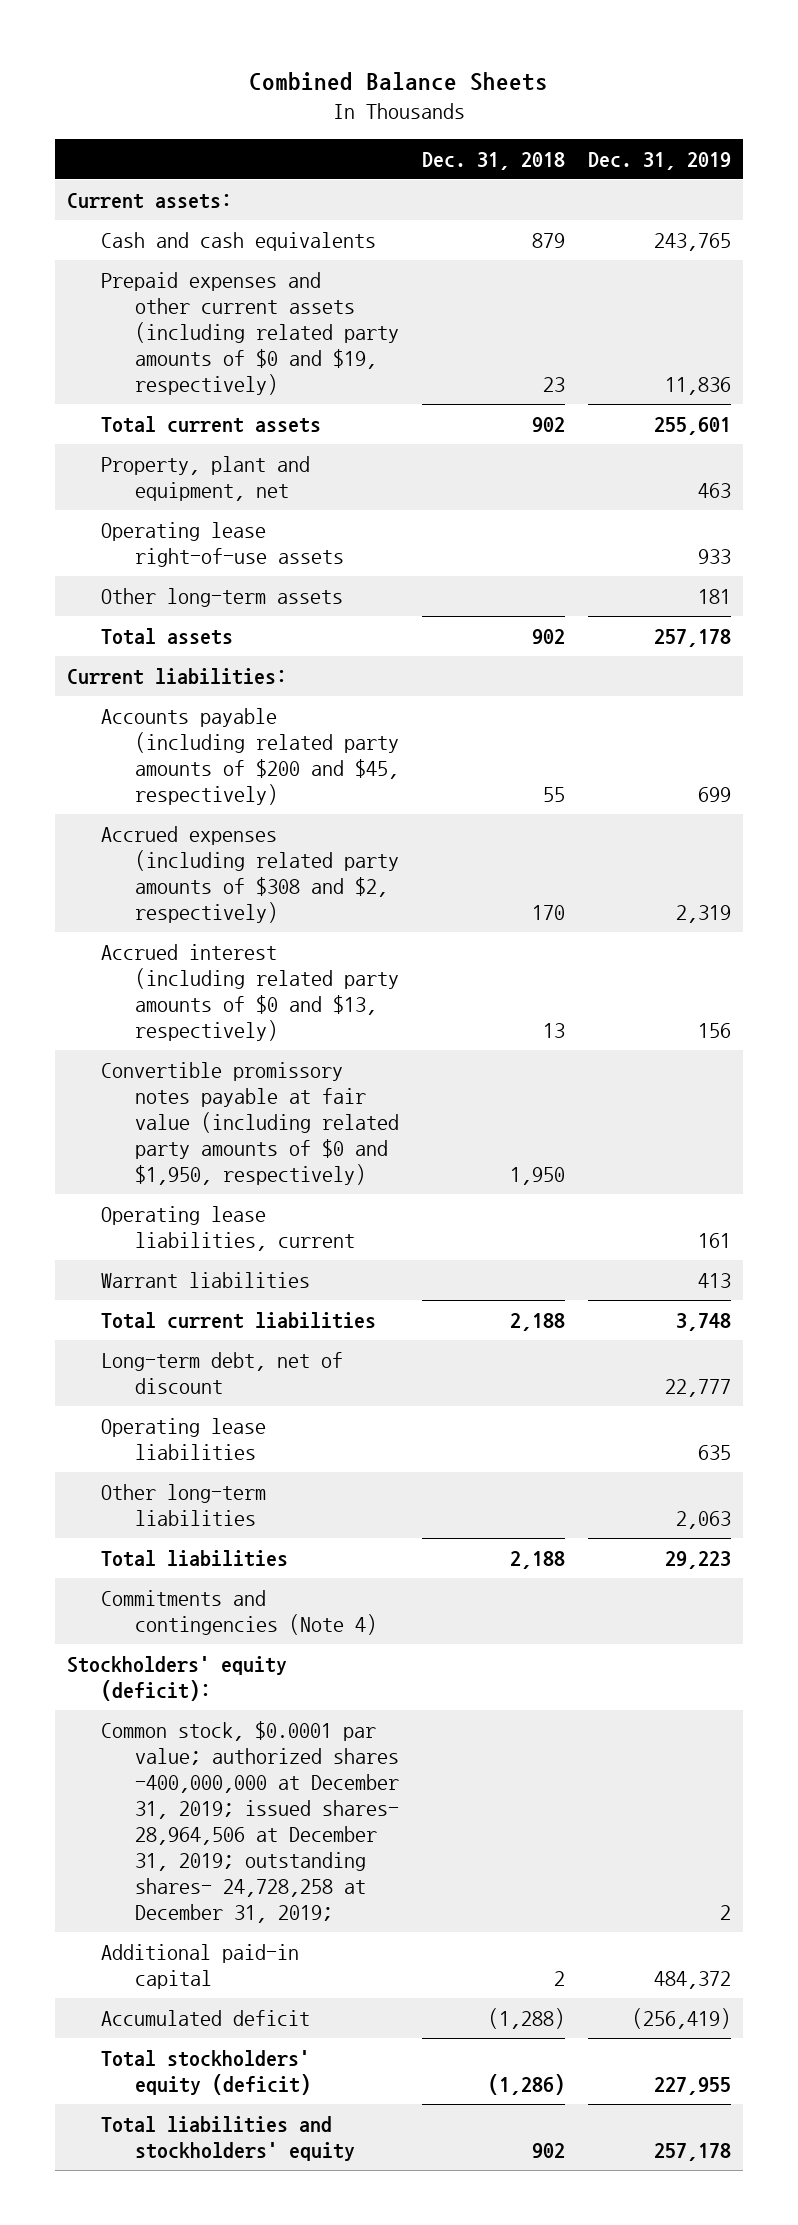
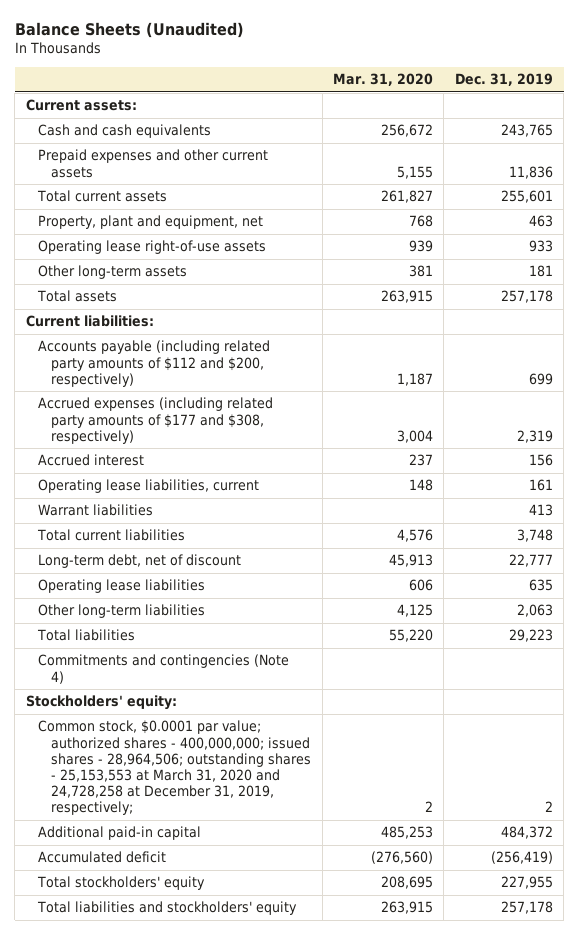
- Combined Balance Sheets
+ Balance Sheets (Unaudited)
- | Dec. 31, 2018 | Dec. 31, 2019
+ | Mar. 31, 2020 | Dec. 31, 2019
- Prepaid expenses and other current assets (including related party amounts of $0 and $19, respectively) | 23 | 11,836
+ Prepaid expenses and other current assets | 5,155 | 11,836
- Accounts payable (including related party amounts of $200 and $45, respectively) | 55 | 699
- Accrued expenses (including related party amounts of $308 and $2, respectively) | 170 | 2,319
- Accrued interest (including related party amounts of $0 and $13, respectively) | 13 | 156
- Convertible promissory notes payable at fair value (including related party amounts of $0 and $1,950, respectively) | 1,950 |
+ Accounts payable (including related party amounts of $112 and $200, respectively) | 1,187 | 699
+ Accrued expenses (including related party amounts of $177 and $308, respectively) | 3,004 | 2,319
+ Accrued interest | 237 | 156
- Stockholders' equity (deficit):
- Common stock, $0.0001 par value; authorized shares -400,000,000 at December 31, 2019; issued shares- 28,964,506 at December 31, 2019; outstanding shares- 24,728,258 at December 31, 2019; | | 2
+ Stockholders' equity:
+ Common stock, $0.0001 par value; authorized shares - 400,000,000; issued shares - 28,964,506; outstanding shares - 25,153,553 at March 31, 2020 and 24,728,258 at December 31, 2019, respectively; | 2 | 2
- Total stockholders' equity (deficit) | (1,286) | 227,955
+ Total stockholders' equity | 208,695 | 227,955

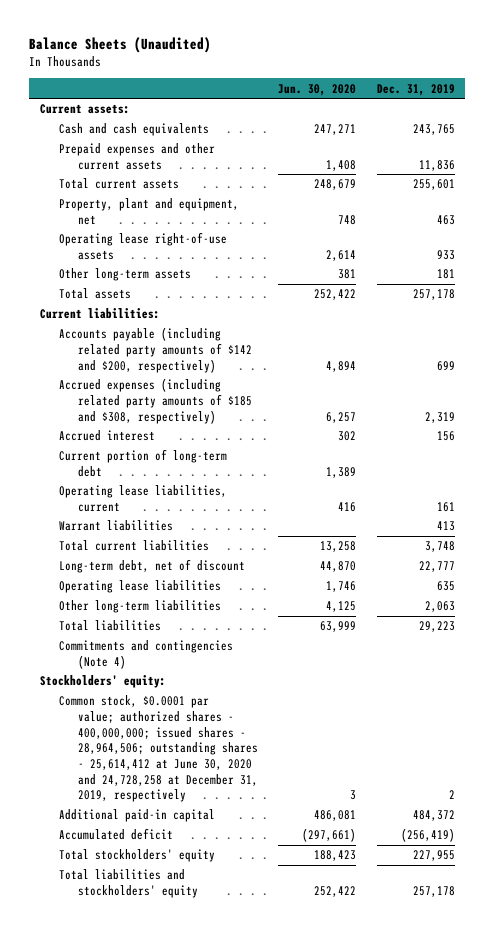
- | Mar. 31, 2020 | Dec. 31, 2019
+ | Jun. 30, 2020 | Dec. 31, 2019
- Accounts payable (including related party amounts of $112 and $200, respectively) | 1,187 | 699
- Accrued expenses (including related party amounts of $177 and $308, respectively) | 3,004 | 2,319
+ Accounts payable (including related party amounts of $142 and $200, respectively) | 4,894 | 699
+ Accrued expenses (including related party amounts of $185 and $308, respectively) | 6,257 | 2,319
+ Current portion of long-term debt | 1,389 |
- Common stock, $0.0001 par value; authorized shares - 400,000,000; issued shares - 28,964,506; outstanding shares - 25,153,553 at March 31, 2020 and 24,728,258 at December 31, 2019, respectively; | 2 | 2
+ Common stock, $0.0001 par value; authorized shares - 400,000,000; issued shares - 28,964,506; outstanding shares - 25,614,412 at June 30, 2020 and 24,728,258 at December 31, 2019, respectively | 3 | 2

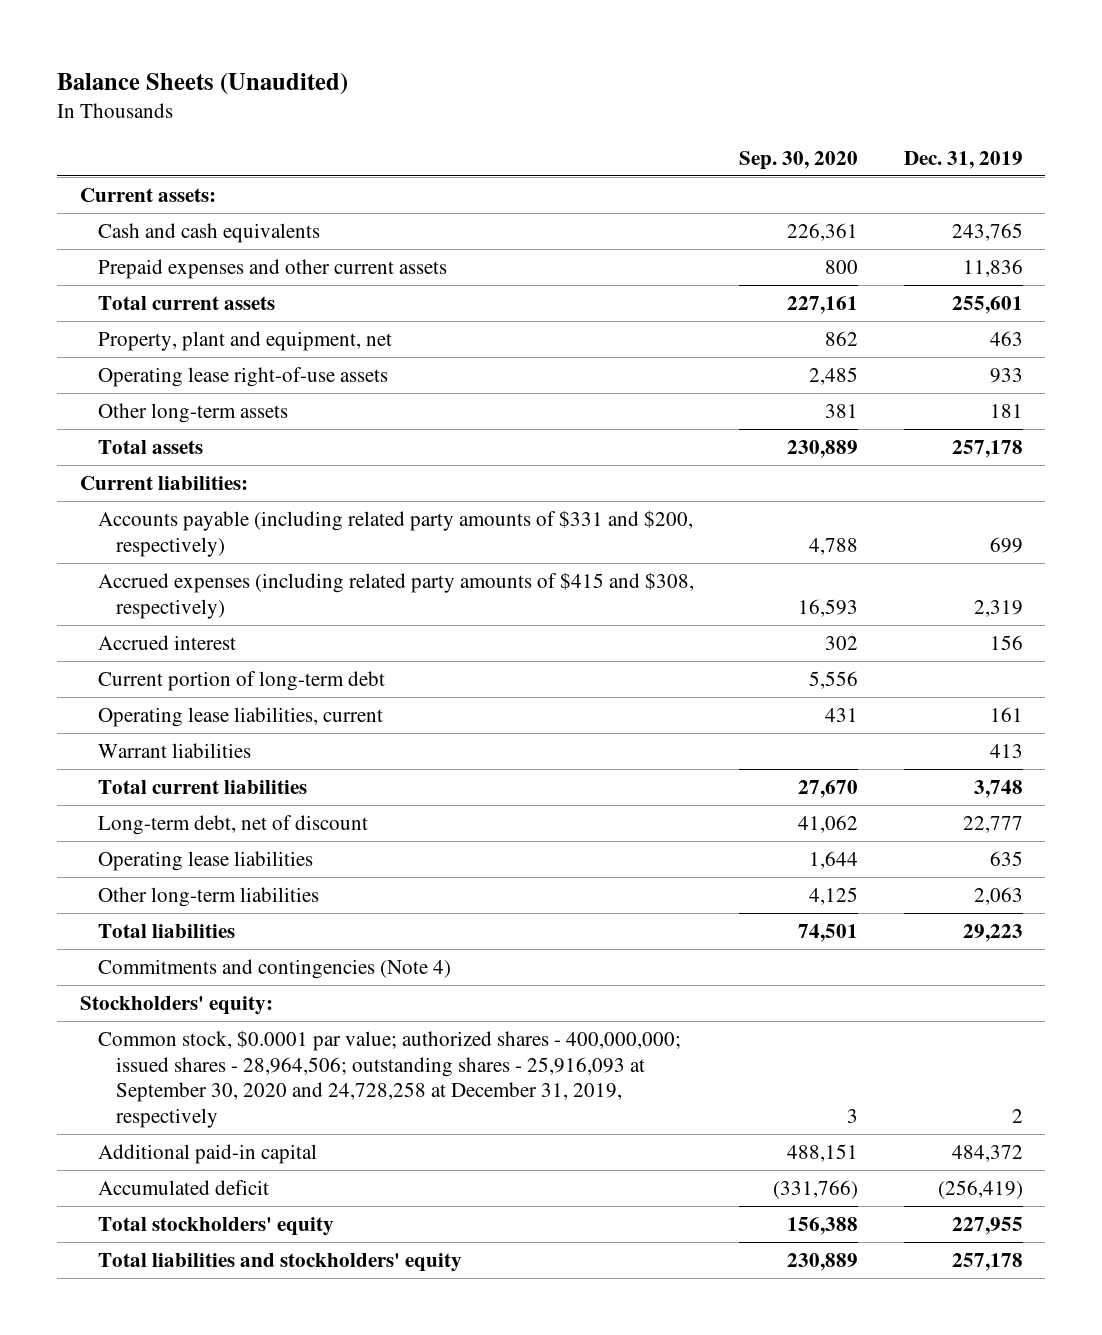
- | Jun. 30, 2020 | Dec. 31, 2019
+ | Sep. 30, 2020 | Dec. 31, 2019
- Accounts payable (including related party amounts of $142 and $200, respectively) | 4,894 | 699
- Accrued expenses (including related party amounts of $185 and $308, respectively) | 6,257 | 2,319
+ Accounts payable (including related party amounts of $331 and $200, respectively) | 4,788 | 699
+ Accrued expenses (including related party amounts of $415 and $308, respectively) | 16,593 | 2,319
- Common stock, $0.0001 par value; authorized shares - 400,000,000; issued shares - 28,964,506; outstanding shares - 25,614,412 at June 30, 2020 and 24,728,258 at December 31, 2019, respectively | 3 | 2
+ Common stock, $0.0001 par value; authorized shares - 400,000,000; issued shares - 28,964,506; outstanding shares - 25,916,093 at September 30, 2020 and 24,728,258 at December 31, 2019, respectively | 3 | 2

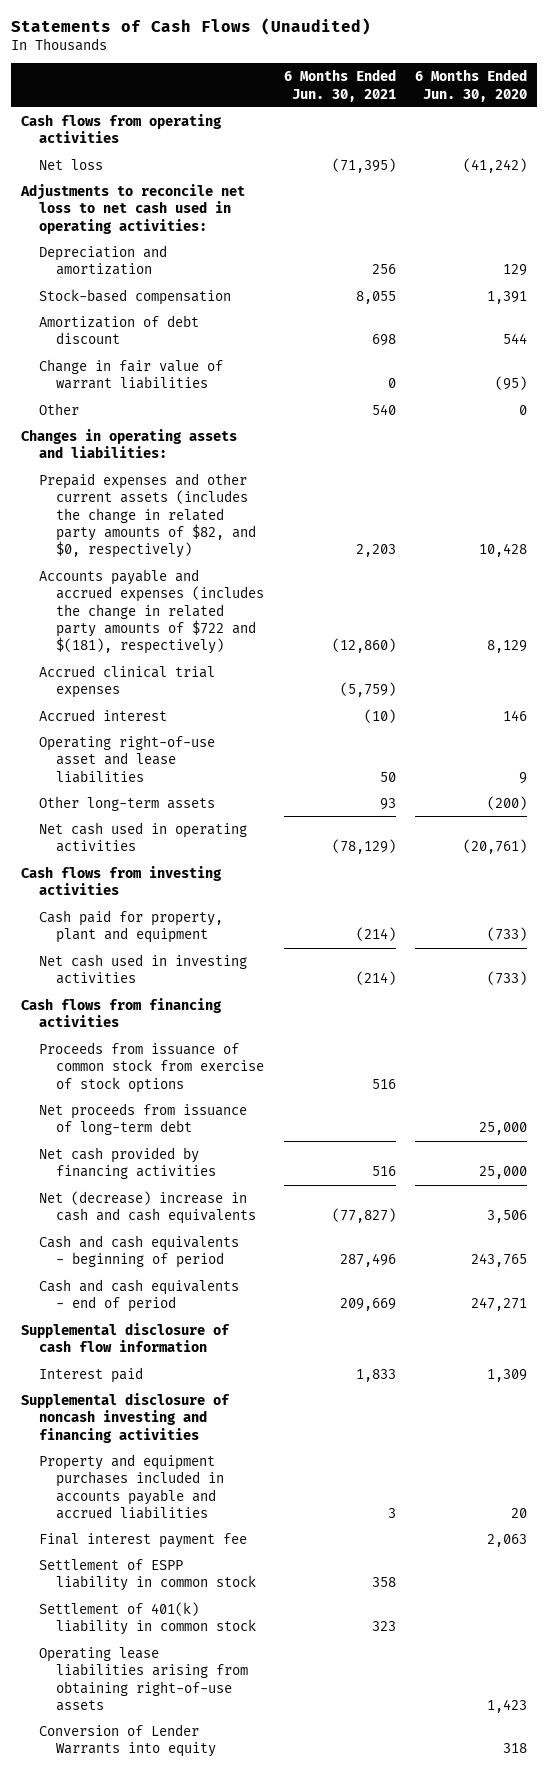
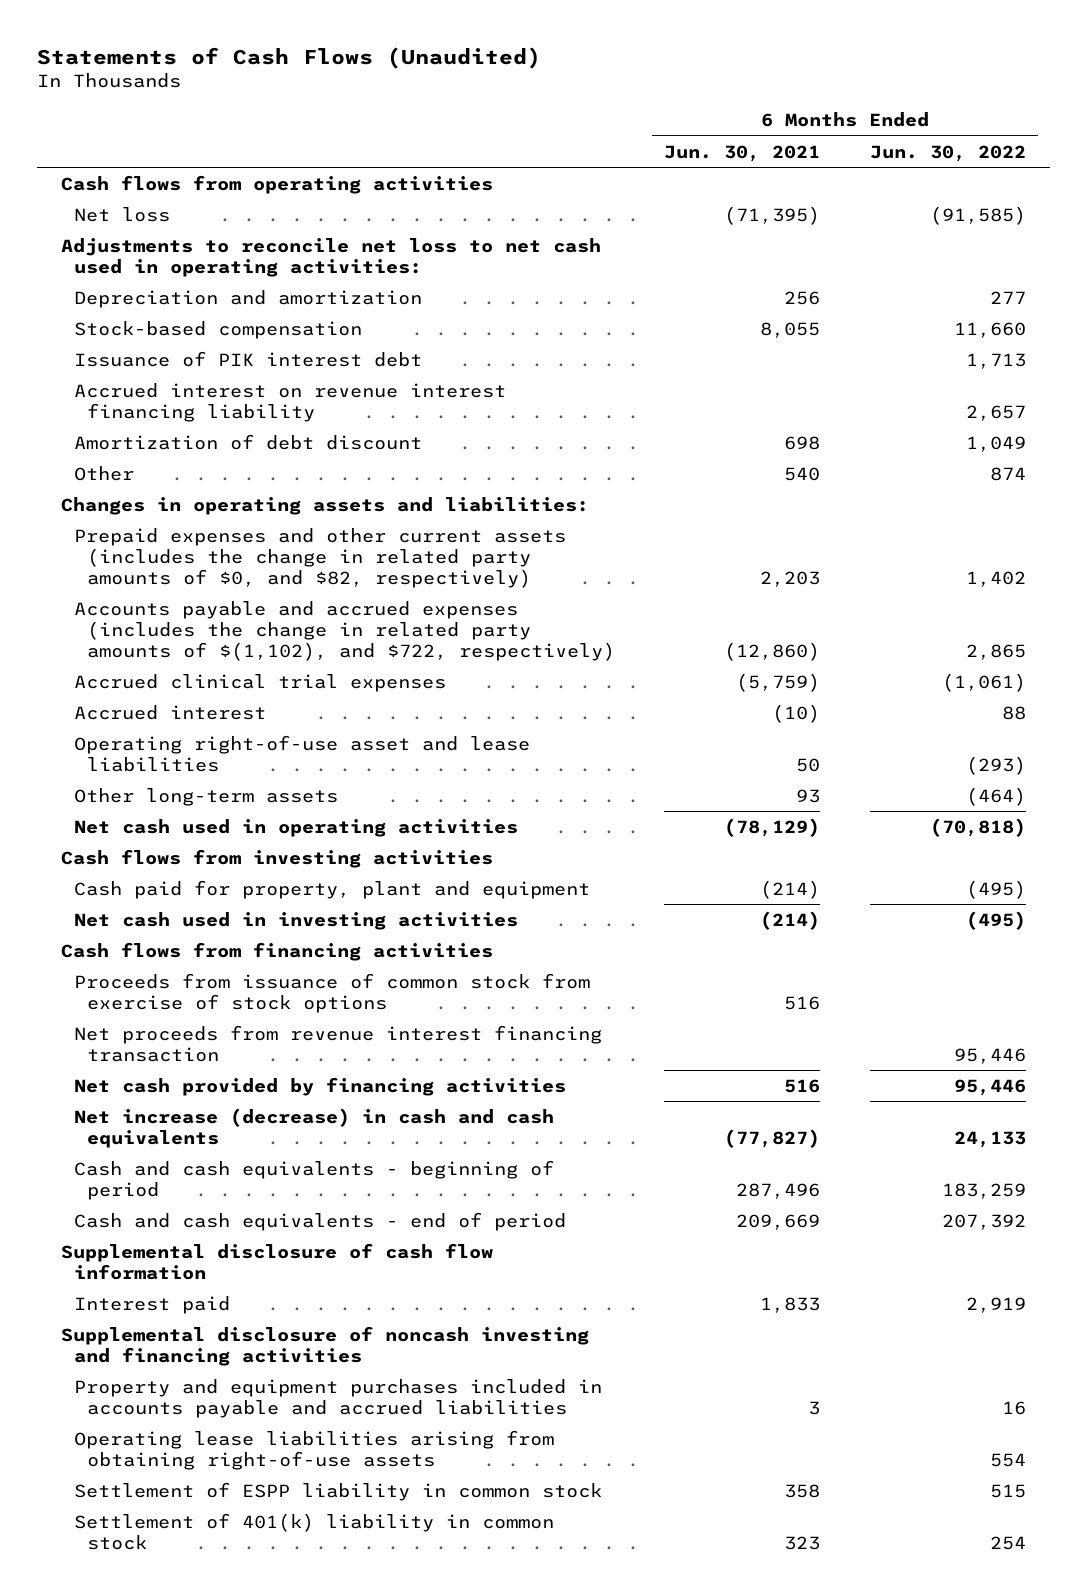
- | 6 Months Ended Jun. 30, 2021 | 6 Months Ended Jun. 30, 2020
+ | 6 Months Ended Jun. 30, 2021 | 6 Months Ended Jun. 30, 2022
+ Issuance of PIK interest debt | | 1,713
+ Accrued interest on revenue interest financing liability | | 2,657
- Change in fair value of warrant liabilities | 0 | (95)
- Prepaid expenses and other current assets (includes the change in related party amounts of $82, and $0, respectively) | 2,203 | 10,428
- Accounts payable and accrued expenses (includes the change in related party amounts of $722 and $(181), respectively) | (12,860) | 8,129
+ Prepaid expenses and other current assets (includes the change in related party amounts of $0, and $82, respectively) | 2,203 | 1,402
+ Accounts payable and accrued expenses (includes the change in related party amounts of $(1,102), and $722, respectively) | (12,860) | 2,865
- Net proceeds from issuance of long-term debt | | 25,000
+ Net proceeds from revenue interest financing transaction | | 95,446
- Net (decrease) increase in cash and cash equivalents | (77,827) | 3,506
+ Net increase (decrease) in cash and cash equivalents | (77,827) | 24,133
- Final interest payment fee | | 2,063
moved up: Operating lease liabilities arising from obtaining right-of-use assets | | 554
- Conversion of Lender Warrants into equity | | 318

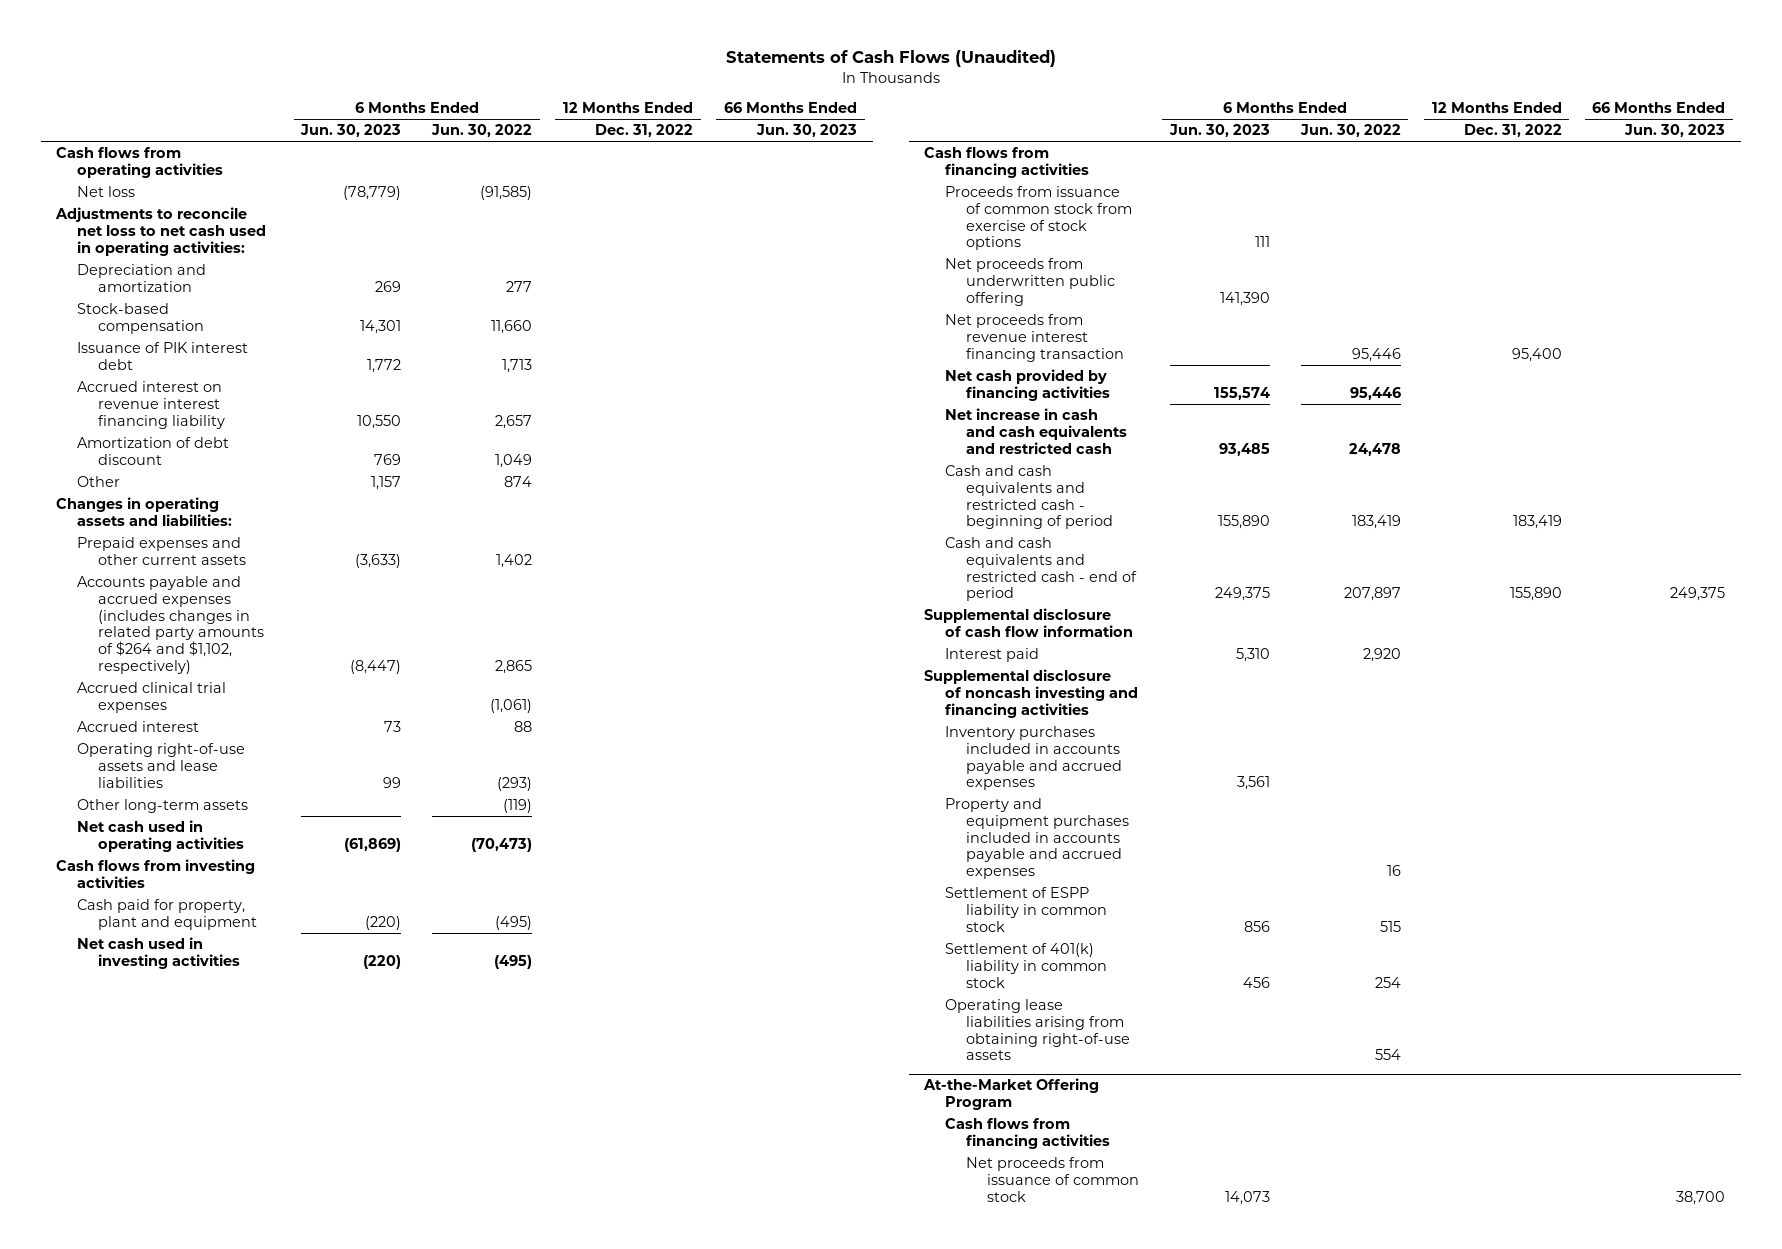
- | 6 Months Ended Jun. 30, 2021 | 6 Months Ended Jun. 30, 2022
+ | 6 Months Ended Jun. 30, 2023 | 6 Months Ended Jun. 30, 2022 | 12 Months Ended Dec. 31, 2022 | 66 Months Ended Jun. 30, 2023
- Prepaid expenses and other current assets (includes the change in related party amounts of $0, and $82, respectively) | 2,203 | 1,402
- Accounts payable and accrued expenses (includes the change in related party amounts of $(1,102), and $722, respectively) | (12,860) | 2,865
+ Prepaid expenses and other current assets | (3,633) | 1,402 | |
+ Accounts payable and accrued expenses (includes changes in related party amounts of $264 and $1,102, respectively) | (8,447) | 2,865 | |
- Operating right-of-use asset and lease liabilities | 50 | (293)
- Other long-term assets | 93 | (464)
- Net cash used in operating activities | (78,129) | (70,818)
+ Operating right-of-use assets and lease liabilities | 99 | (293) | |
+ Other long-term assets | | (119) | |
+ Net cash used in operating activities | (61,869) | (70,473) | |
+ Net proceeds from underwritten public offering | 141,390 | | |
- Net increase (decrease) in cash and cash equivalents | (77,827) | 24,133
- Cash and cash equivalents - beginning of period | 287,496 | 183,259
- Cash and cash equivalents - end of period | 209,669 | 207,392
+ Net increase in cash and cash equivalents and restricted cash | 93,485 | 24,478 | |
+ Cash and cash equivalents and restricted cash - beginning of period | 155,890 | 183,419 | 183,419 |
+ Cash and cash equivalents and restricted cash - end of period | 249,375 | 207,897 | 155,890 | 249,375
- Interest paid | 1,833 | 2,919
+ Interest paid | 5,310 | 2,920 | |
- Property and equipment purchases included in accounts payable and accrued liabilities | 3 | 16
+ Inventory purchases included in accounts payable and accrued expenses | 3,561 | | |
+ Property and equipment purchases included in accounts payable and accrued expenses | | 16 | |
moved down: Operating lease liabilities arising from obtaining right-of-use assets | | 554 | |
+ At-the-Market Offering Program
+ Cash flows from financing activities
+ Net proceeds from issuance of common stock | 14,073 | | | 38,700

